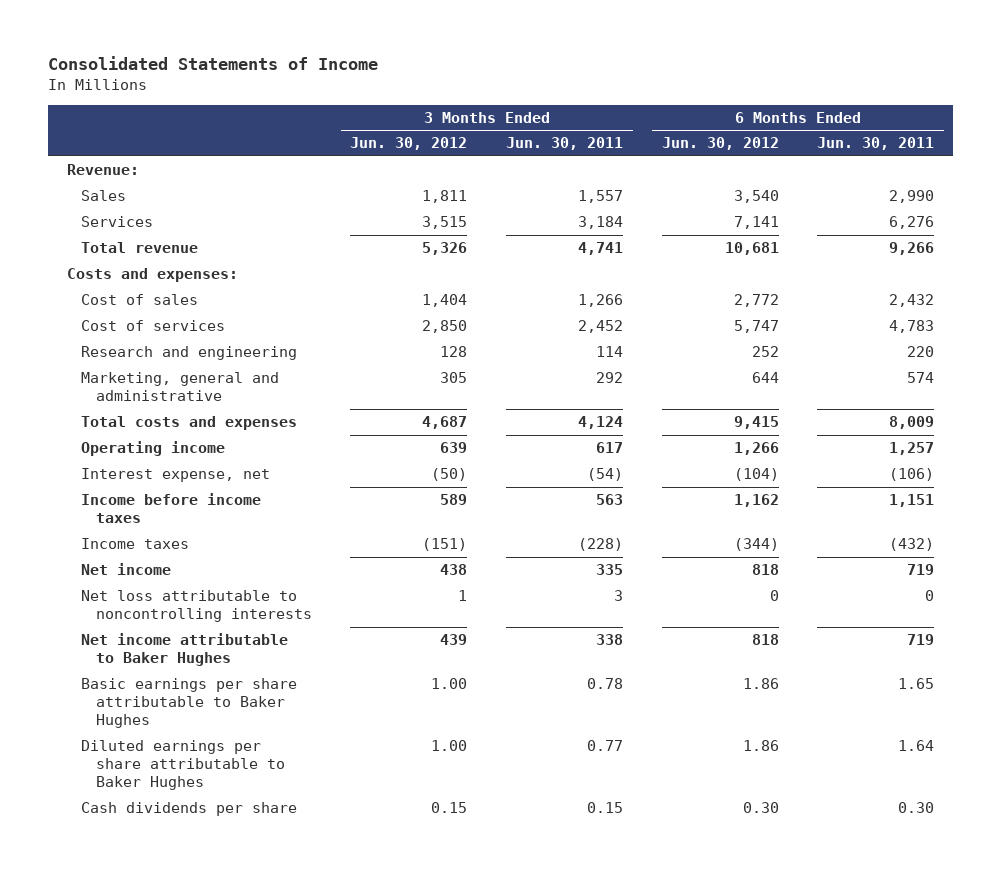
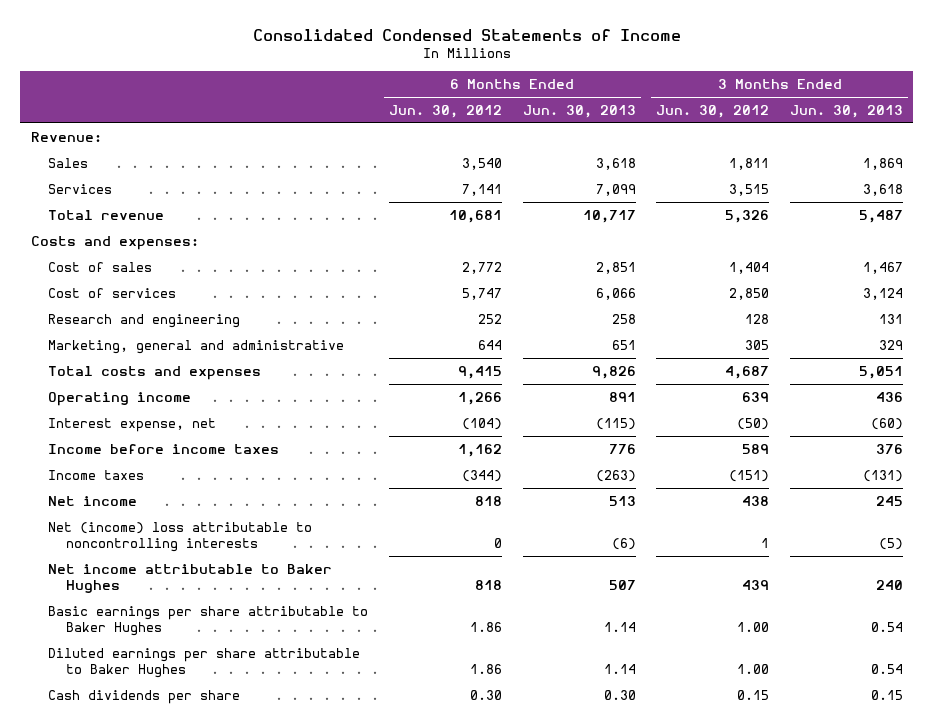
- Consolidated Statements of Income
+ Consolidated Condensed Statements of Income
- | 3 Months Ended Jun. 30, 2012 | 3 Months Ended Jun. 30, 2011 | 6 Months Ended Jun. 30, 2012 | 6 Months Ended Jun. 30, 2011
+ | 6 Months Ended Jun. 30, 2012 | 6 Months Ended Jun. 30, 2013 | 3 Months Ended Jun. 30, 2012 | 3 Months Ended Jun. 30, 2013
- Net loss attributable to noncontrolling interests | 1 | 3 | 0 | 0
+ Net (income) loss attributable to noncontrolling interests | 0 | (6) | 1 | (5)

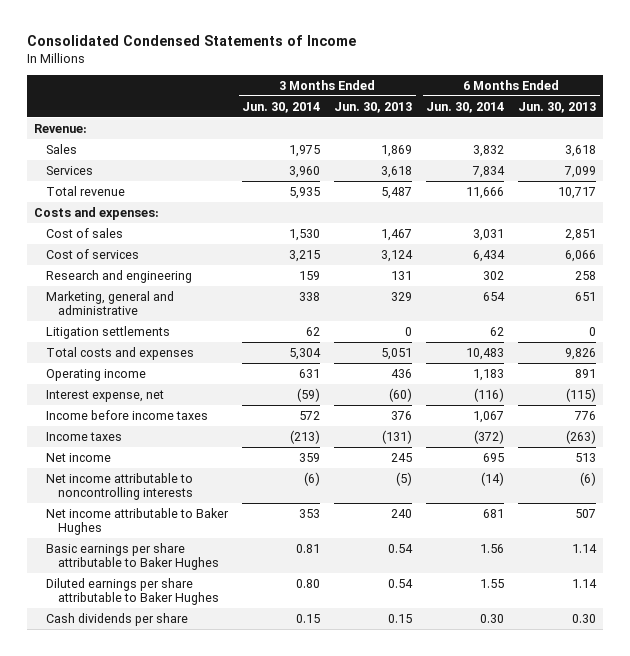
- | 6 Months Ended Jun. 30, 2012 | 6 Months Ended Jun. 30, 2013 | 3 Months Ended Jun. 30, 2012 | 3 Months Ended Jun. 30, 2013
+ | 3 Months Ended Jun. 30, 2014 | 3 Months Ended Jun. 30, 2013 | 6 Months Ended Jun. 30, 2014 | 6 Months Ended Jun. 30, 2013
+ Litigation settlements | 62 | 0 | 62 | 0
- Net (income) loss attributable to noncontrolling interests | 0 | (6) | 1 | (5)
+ Net income attributable to noncontrolling interests | (6) | (5) | (14) | (6)

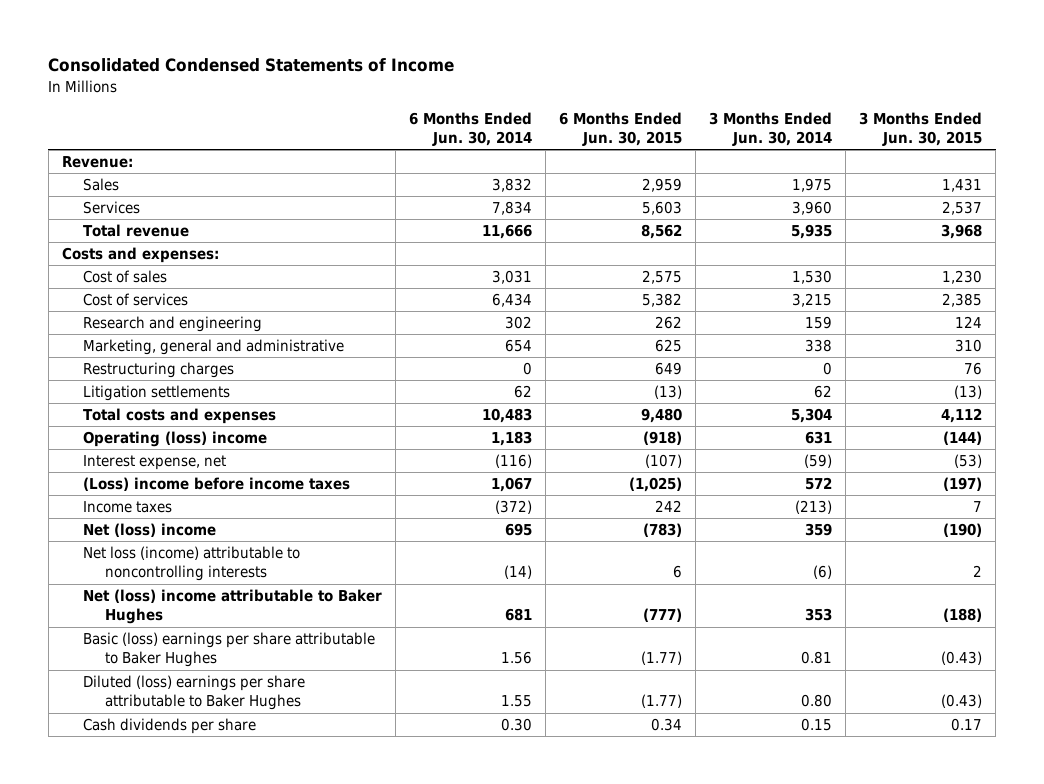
- | 3 Months Ended Jun. 30, 2014 | 3 Months Ended Jun. 30, 2013 | 6 Months Ended Jun. 30, 2014 | 6 Months Ended Jun. 30, 2013
+ | 6 Months Ended Jun. 30, 2014 | 6 Months Ended Jun. 30, 2015 | 3 Months Ended Jun. 30, 2014 | 3 Months Ended Jun. 30, 2015
+ Restructuring charges | 0 | 649 | 0 | 76
- Operating income | 631 | 436 | 1,183 | 891
+ Operating (loss) income | 1,183 | (918) | 631 | (144)
- Income before income taxes | 572 | 376 | 1,067 | 776
+ (Loss) income before income taxes | 1,067 | (1,025) | 572 | (197)
- Net income | 359 | 245 | 695 | 513
- Net income attributable to noncontrolling interests | (6) | (5) | (14) | (6)
- Net income attributable to Baker Hughes | 353 | 240 | 681 | 507
- Basic earnings per share attributable to Baker Hughes | 0.81 | 0.54 | 1.56 | 1.14
- Diluted earnings per share attributable to Baker Hughes | 0.80 | 0.54 | 1.55 | 1.14
+ Net (loss) income | 695 | (783) | 359 | (190)
+ Net loss (income) attributable to noncontrolling interests | (14) | 6 | (6) | 2
+ Net (loss) income attributable to Baker Hughes | 681 | (777) | 353 | (188)
+ Basic (loss) earnings per share attributable to Baker Hughes | 1.56 | (1.77) | 0.81 | (0.43)
+ Diluted (loss) earnings per share attributable to Baker Hughes | 1.55 | (1.77) | 0.80 | (0.43)

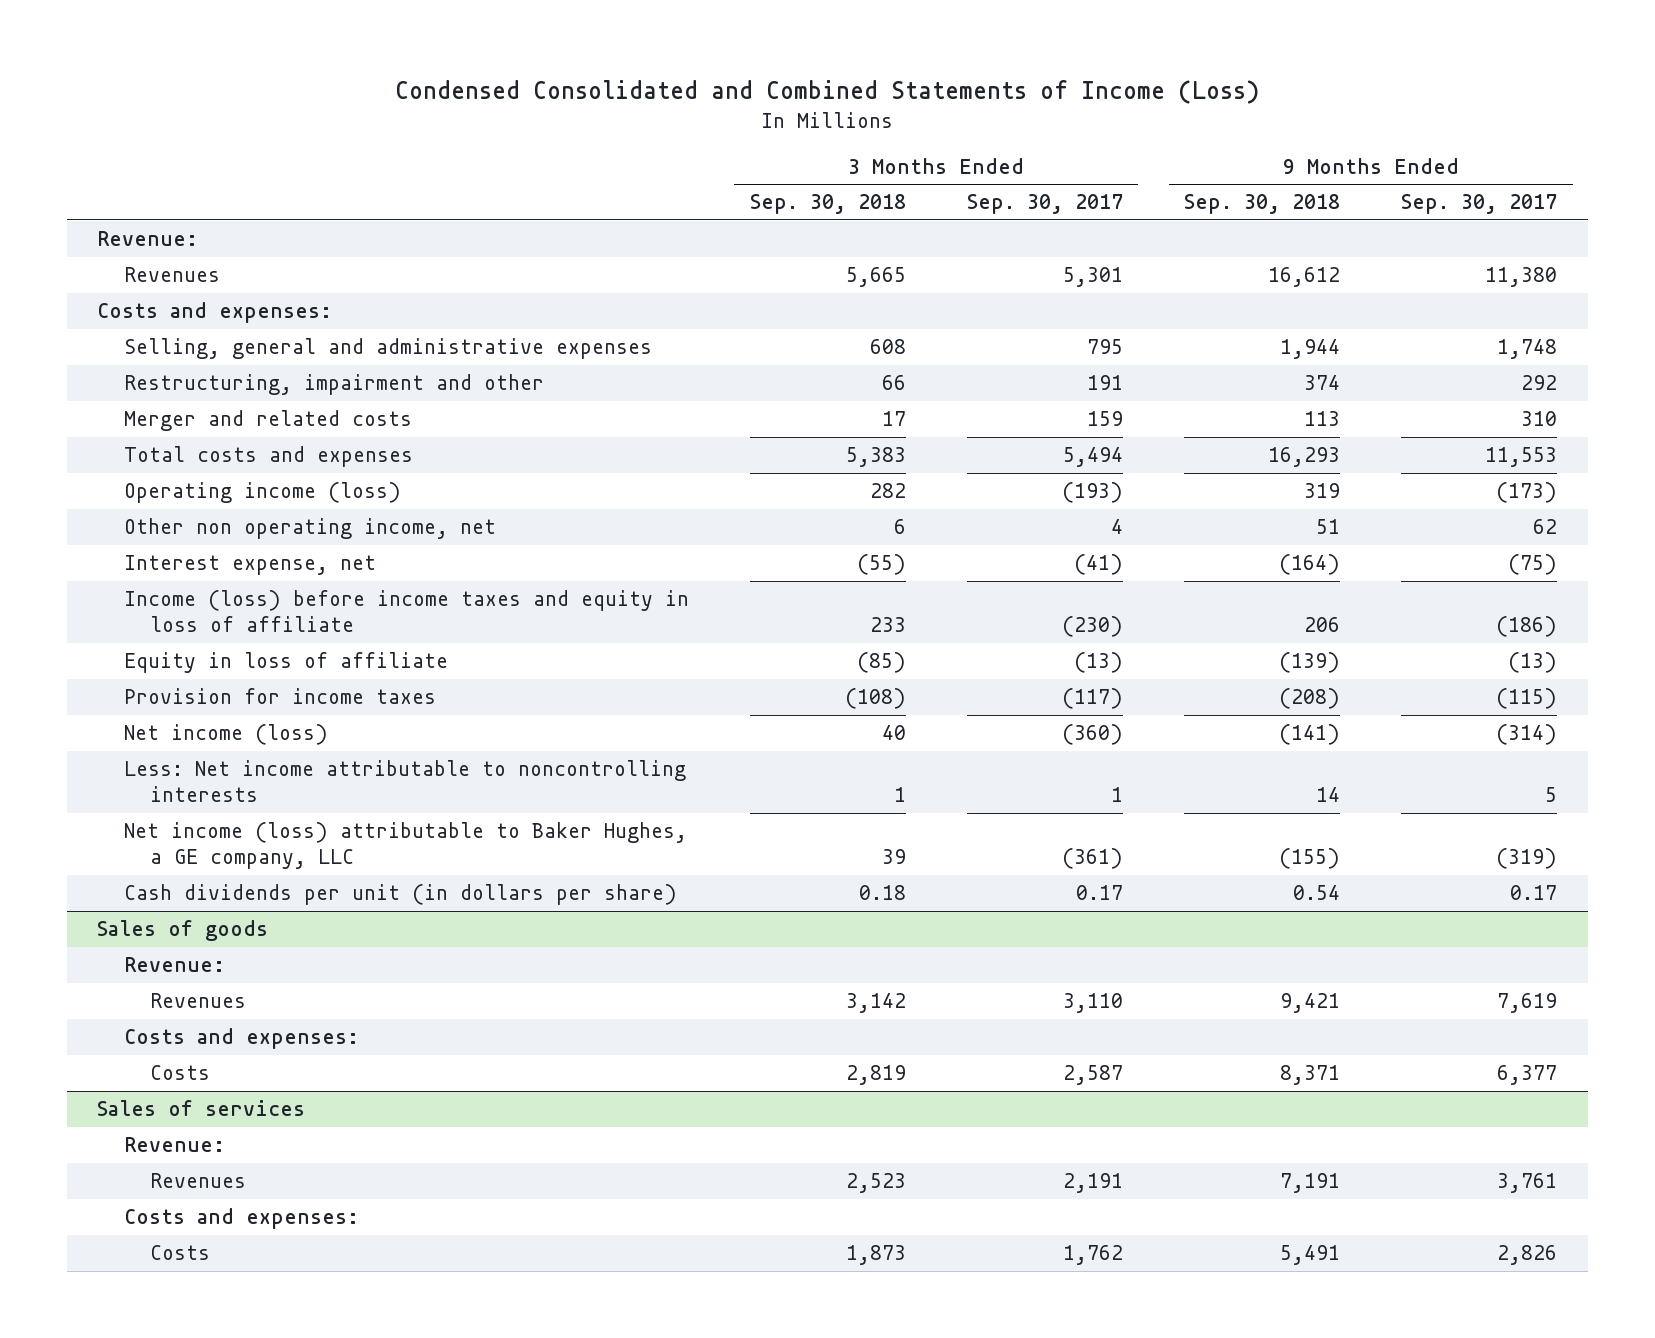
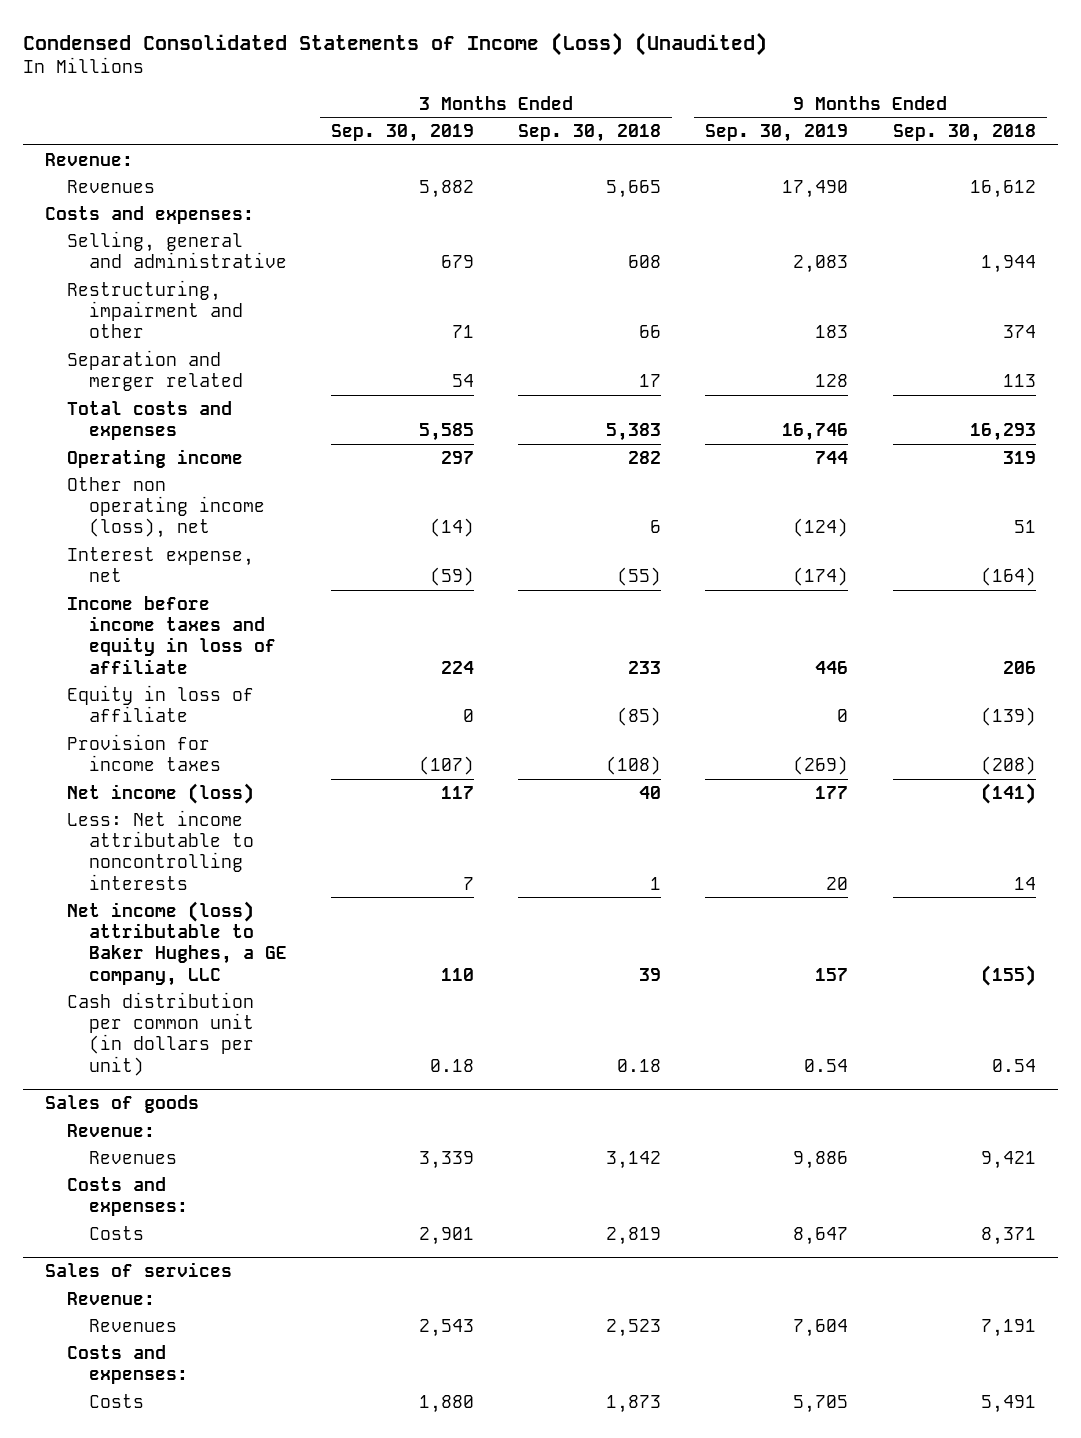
- Condensed Consolidated and Combined Statements of Income (Loss)
+ Condensed Consolidated Statements of Income (Loss) (Unaudited)
- | 3 Months Ended Sep. 30, 2018 | 3 Months Ended Sep. 30, 2017 | 9 Months Ended Sep. 30, 2018 | 9 Months Ended Sep. 30, 2017
+ | 3 Months Ended Sep. 30, 2019 | 3 Months Ended Sep. 30, 2018 | 9 Months Ended Sep. 30, 2019 | 9 Months Ended Sep. 30, 2018
- Selling, general and administrative expenses | 608 | 795 | 1,944 | 1,748
+ Selling, general and administrative | 679 | 608 | 2,083 | 1,944
- Merger and related costs | 17 | 159 | 113 | 310
+ Separation and merger related | 54 | 17 | 128 | 113
- Operating income (loss) | 282 | (193) | 319 | (173)
- Other non operating income, net | 6 | 4 | 51 | 62
+ Operating income | 297 | 282 | 744 | 319
+ Other non operating income (loss), net | (14) | 6 | (124) | 51
- Income (loss) before income taxes and equity in loss of affiliate | 233 | (230) | 206 | (186)
+ Income before income taxes and equity in loss of affiliate | 224 | 233 | 446 | 206
- Cash dividends per unit (in dollars per share) | 0.18 | 0.17 | 0.54 | 0.17
+ Cash distribution per common unit (in dollars per unit) | 0.18 | 0.18 | 0.54 | 0.54

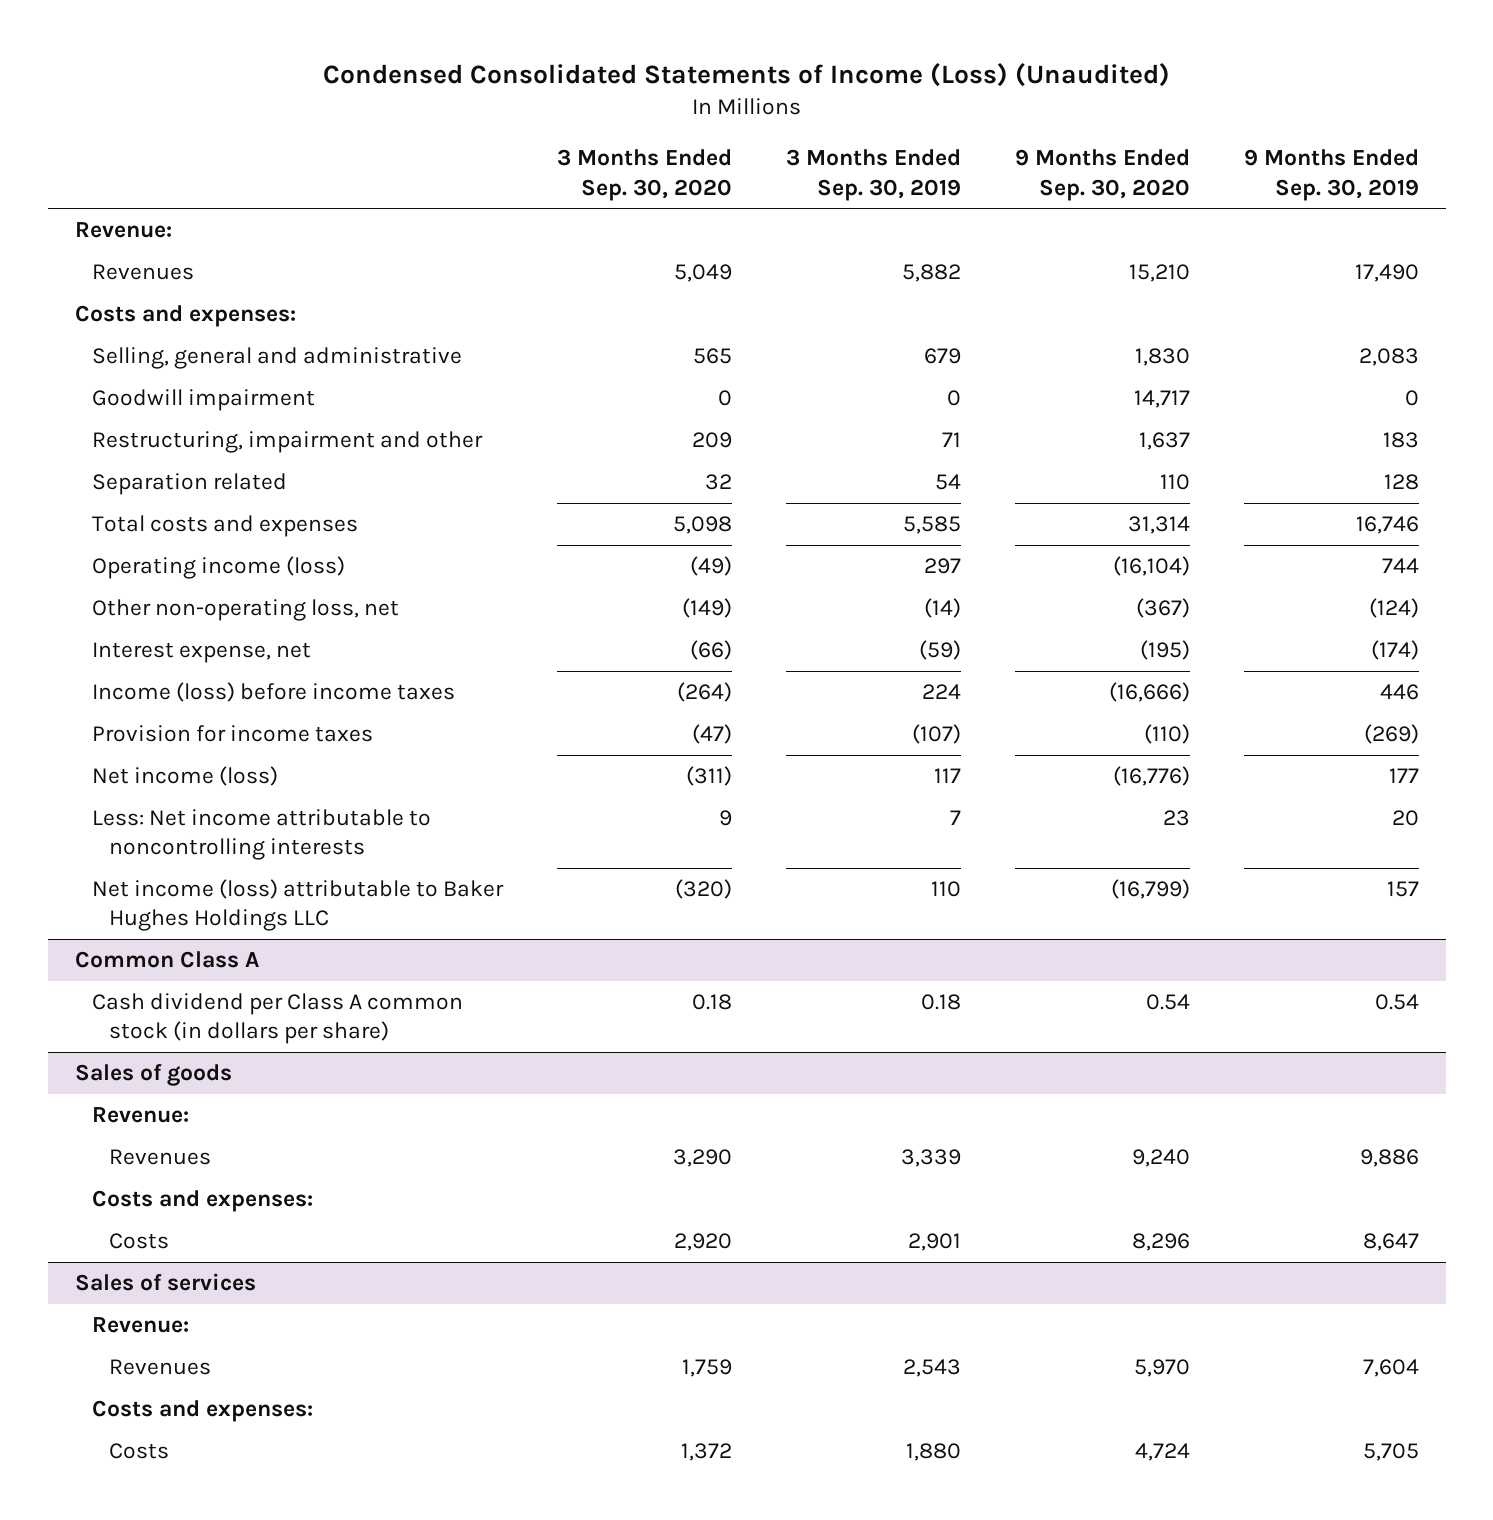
- | 3 Months Ended Sep. 30, 2019 | 3 Months Ended Sep. 30, 2018 | 9 Months Ended Sep. 30, 2019 | 9 Months Ended Sep. 30, 2018
+ | 3 Months Ended Sep. 30, 2020 | 3 Months Ended Sep. 30, 2019 | 9 Months Ended Sep. 30, 2020 | 9 Months Ended Sep. 30, 2019
+ Goodwill impairment | 0 | 0 | 14,717 | 0
- Separation and merger related | 54 | 17 | 128 | 113
+ Separation related | 32 | 54 | 110 | 128
- Operating income | 297 | 282 | 744 | 319
- Other non operating income (loss), net | (14) | 6 | (124) | 51
+ Operating income (loss) | (49) | 297 | (16,104) | 744
+ Other non-operating loss, net | (149) | (14) | (367) | (124)
- Income before income taxes and equity in loss of affiliate | 224 | 233 | 446 | 206
- Equity in loss of affiliate | 0 | (85) | 0 | (139)
+ Income (loss) before income taxes | (264) | 224 | (16,666) | 446
- Net income (loss) attributable to Baker Hughes, a GE company, LLC | 110 | 39 | 157 | (155)
- Cash distribution per common unit (in dollars per unit) | 0.18 | 0.18 | 0.54 | 0.54
+ Net income (loss) attributable to Baker Hughes Holdings LLC | (320) | 110 | (16,799) | 157
+ Common Class A
+ Cash dividend per Class A common stock (in dollars per share) | 0.18 | 0.18 | 0.54 | 0.54

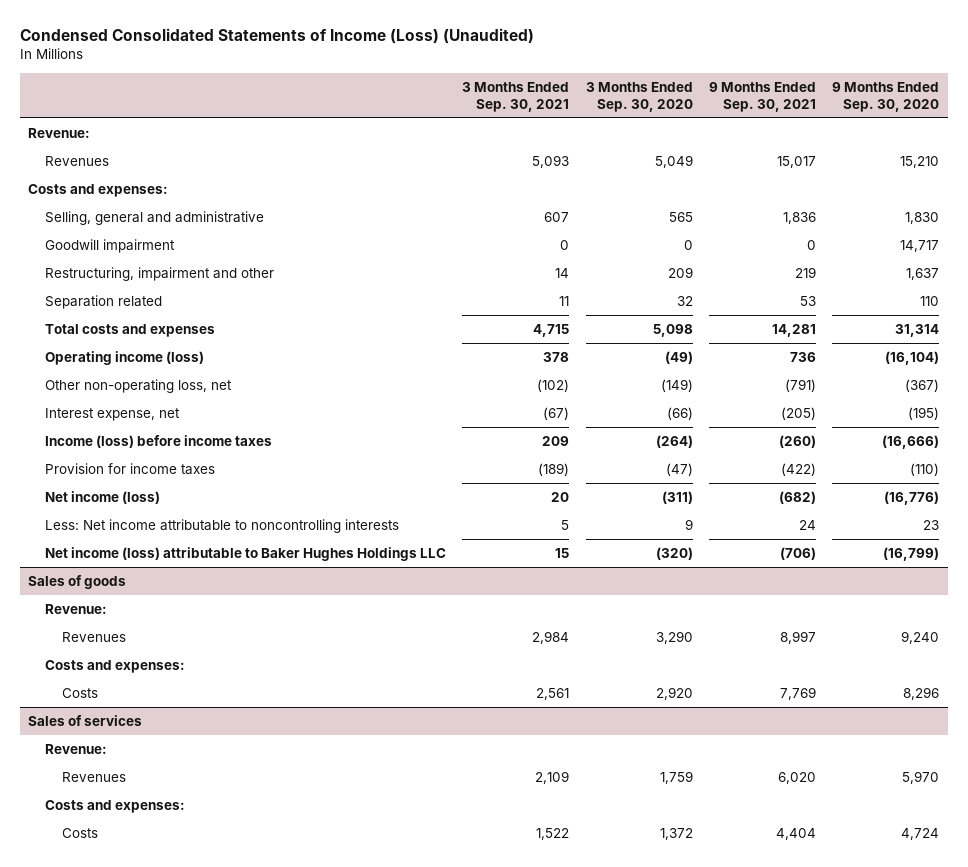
- | 3 Months Ended Sep. 30, 2020 | 3 Months Ended Sep. 30, 2019 | 9 Months Ended Sep. 30, 2020 | 9 Months Ended Sep. 30, 2019
+ | 3 Months Ended Sep. 30, 2021 | 3 Months Ended Sep. 30, 2020 | 9 Months Ended Sep. 30, 2021 | 9 Months Ended Sep. 30, 2020
- Common Class A
- Cash dividend per Class A common stock (in dollars per share) | 0.18 | 0.18 | 0.54 | 0.54

